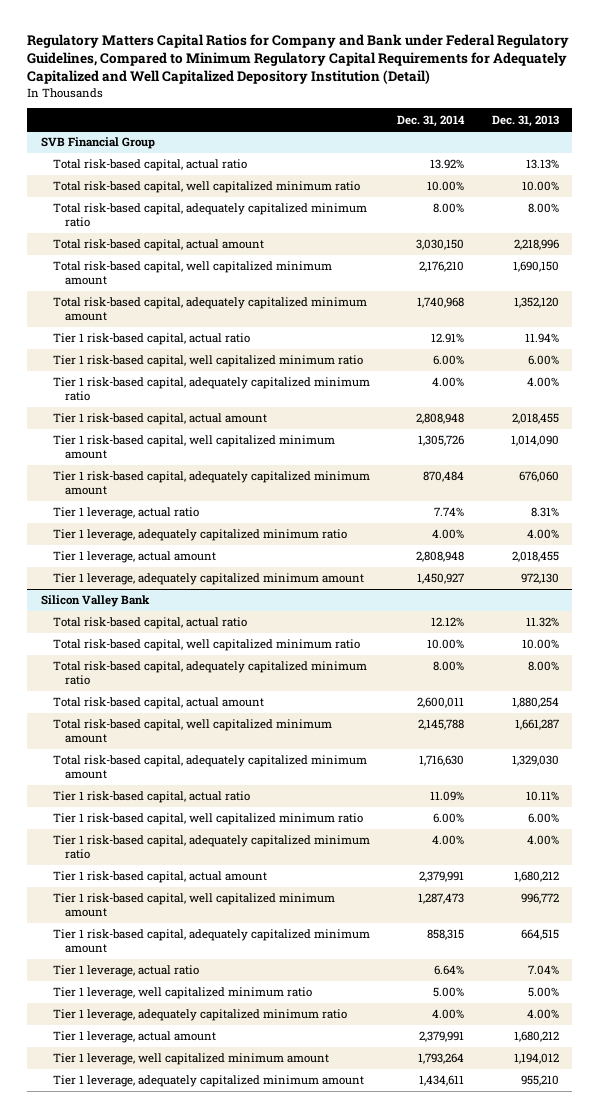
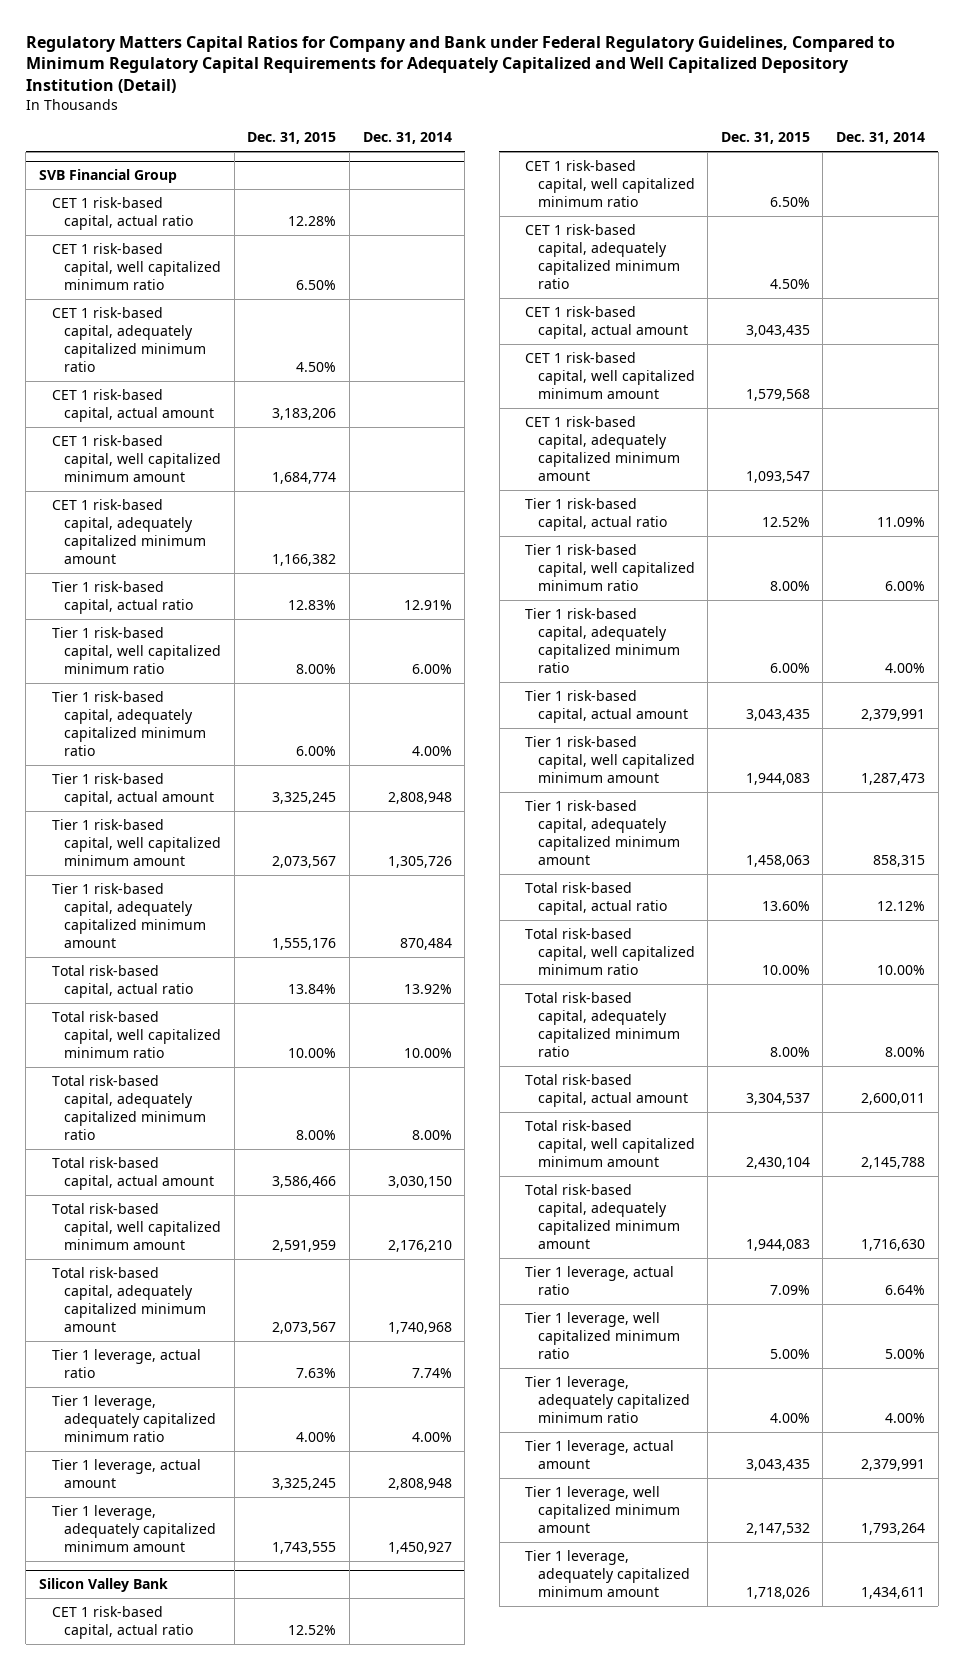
- | Dec. 31, 2014 | Dec. 31, 2013
+ | Dec. 31, 2015 | Dec. 31, 2014
@ SVB Financial Group
+ CET 1 risk-based capital, actual ratio | 12.28% |
+ CET 1 risk-based capital, well capitalized minimum ratio | 6.50% |
+ CET 1 risk-based capital, adequately capitalized minimum ratio | 4.50% |
+ CET 1 risk-based capital, actual amount | 3,183,206 |
+ CET 1 risk-based capital, well capitalized minimum amount | 1,684,774 |
+ CET 1 risk-based capital, adequately capitalized minimum amount | 1,166,382 |
moved down: Total risk-based capital, actual ratio | 13.84% | 13.92%
moved down: Total risk-based capital, well capitalized minimum ratio | 10.00% | 10.00%
moved down: Total risk-based capital, adequately capitalized minimum ratio | 8.00% | 8.00%
moved down: Total risk-based capital, actual amount | 3,586,466 | 3,030,150
moved down: Total risk-based capital, well capitalized minimum amount | 2,591,959 | 2,176,210
moved down: Total risk-based capital, adequately capitalized minimum amount | 2,073,567 | 1,740,968
@ Silicon Valley Bank
+ CET 1 risk-based capital, actual ratio | 12.52% |
+ CET 1 risk-based capital, well capitalized minimum ratio | 6.50% |
+ CET 1 risk-based capital, adequately capitalized minimum ratio | 4.50% |
+ CET 1 risk-based capital, actual amount | 3,043,435 |
+ CET 1 risk-based capital, well capitalized minimum amount | 1,579,568 |
+ CET 1 risk-based capital, adequately capitalized minimum amount | 1,093,547 |
moved down: Total risk-based capital, actual ratio | 13.60% | 12.12%
moved down: Total risk-based capital, well capitalized minimum ratio | 10.00% | 10.00%
moved down: Total risk-based capital, adequately capitalized minimum ratio | 8.00% | 8.00%
moved down: Total risk-based capital, actual amount | 3,304,537 | 2,600,011
moved down: Total risk-based capital, well capitalized minimum amount | 2,430,104 | 2,145,788
moved down: Total risk-based capital, adequately capitalized minimum amount | 1,944,083 | 1,716,630

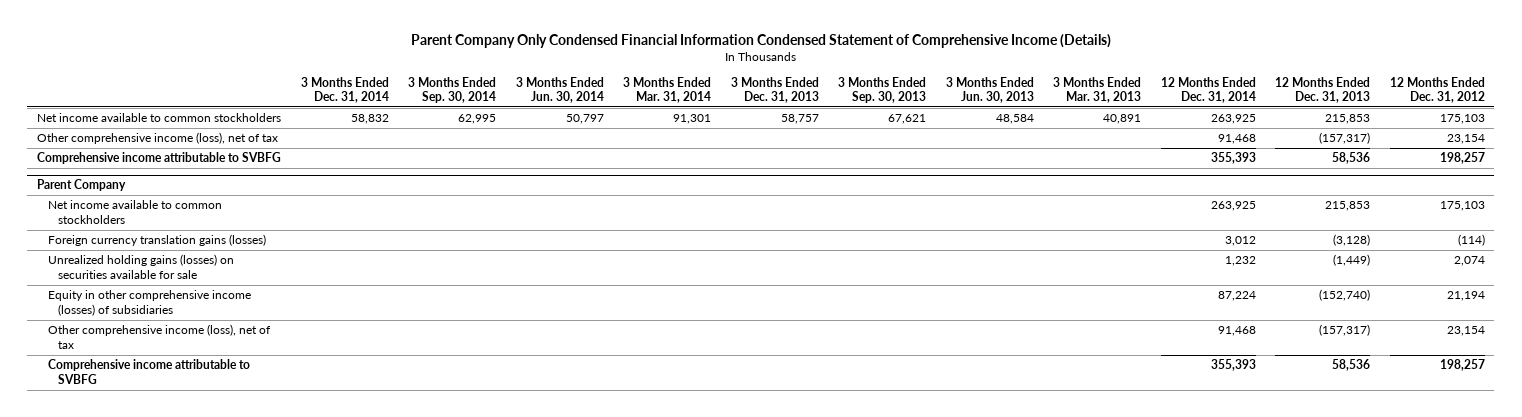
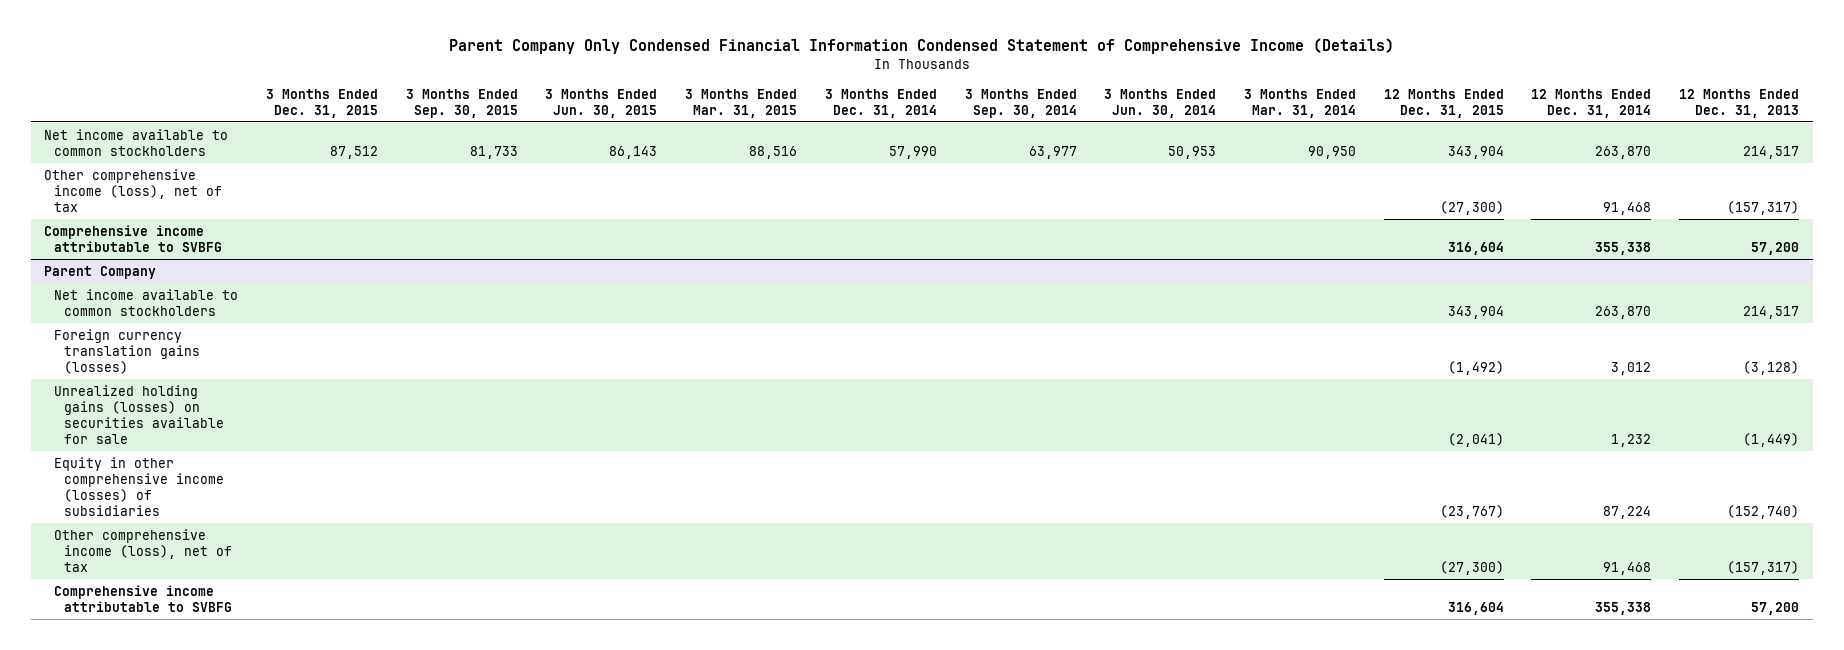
- | 3 Months Ended Dec. 31, 2014 | 3 Months Ended Sep. 30, 2014 | 3 Months Ended Jun. 30, 2014 | 3 Months Ended Mar. 31, 2014 | 3 Months Ended Dec. 31, 2013 | 3 Months Ended Sep. 30, 2013 | 3 Months Ended Jun. 30, 2013 | 3 Months Ended Mar. 31, 2013 | 12 Months Ended Dec. 31, 2014 | 12 Months Ended Dec. 31, 2013 | 12 Months Ended Dec. 31, 2012
+ | 3 Months Ended Dec. 31, 2015 | 3 Months Ended Sep. 30, 2015 | 3 Months Ended Jun. 30, 2015 | 3 Months Ended Mar. 31, 2015 | 3 Months Ended Dec. 31, 2014 | 3 Months Ended Sep. 30, 2014 | 3 Months Ended Jun. 30, 2014 | 3 Months Ended Mar. 31, 2014 | 12 Months Ended Dec. 31, 2015 | 12 Months Ended Dec. 31, 2014 | 12 Months Ended Dec. 31, 2013
- Net income available to common stockholders | 58,832 | 62,995 | 50,797 | 91,301 | 58,757 | 67,621 | 48,584 | 40,891 | 263,925 | 215,853 | 175,103
+ Net income available to common stockholders | 87,512 | 81,733 | 86,143 | 88,516 | 57,990 | 63,977 | 50,953 | 90,950 | 343,904 | 263,870 | 214,517
- Comprehensive income attributable to SVBFG | | | | | | | | | 355,393 | 58,536 | 198,257
+ Comprehensive income attributable to SVBFG | | | | | | | | | 316,604 | 355,338 | 57,200
@ Parent Company
- Net income available to common stockholders | | | | | | | | | 263,925 | 215,853 | 175,103
+ Net income available to common stockholders | | | | | | | | | 343,904 | 263,870 | 214,517
- Comprehensive income attributable to SVBFG | | | | | | | | | 355,393 | 58,536 | 198,257
+ Comprehensive income attributable to SVBFG | | | | | | | | | 316,604 | 355,338 | 57,200

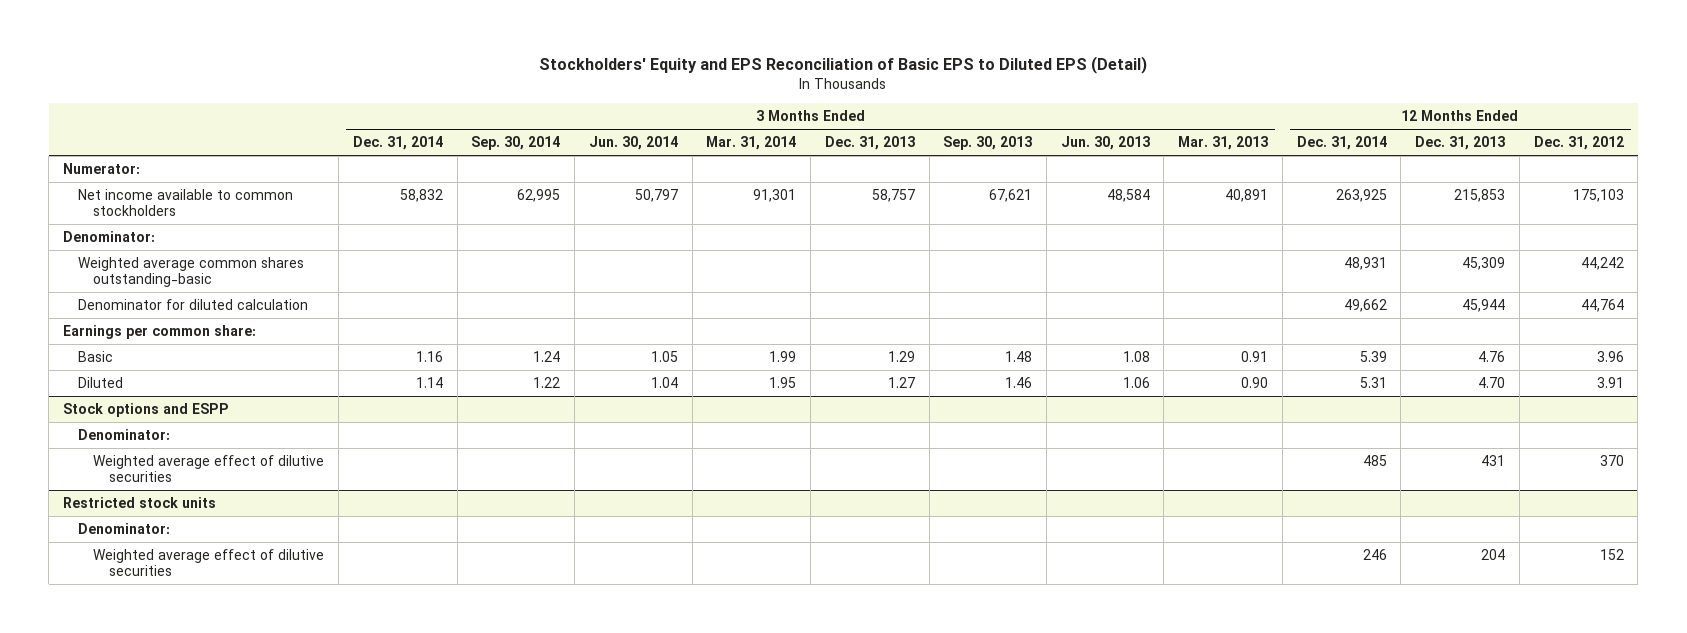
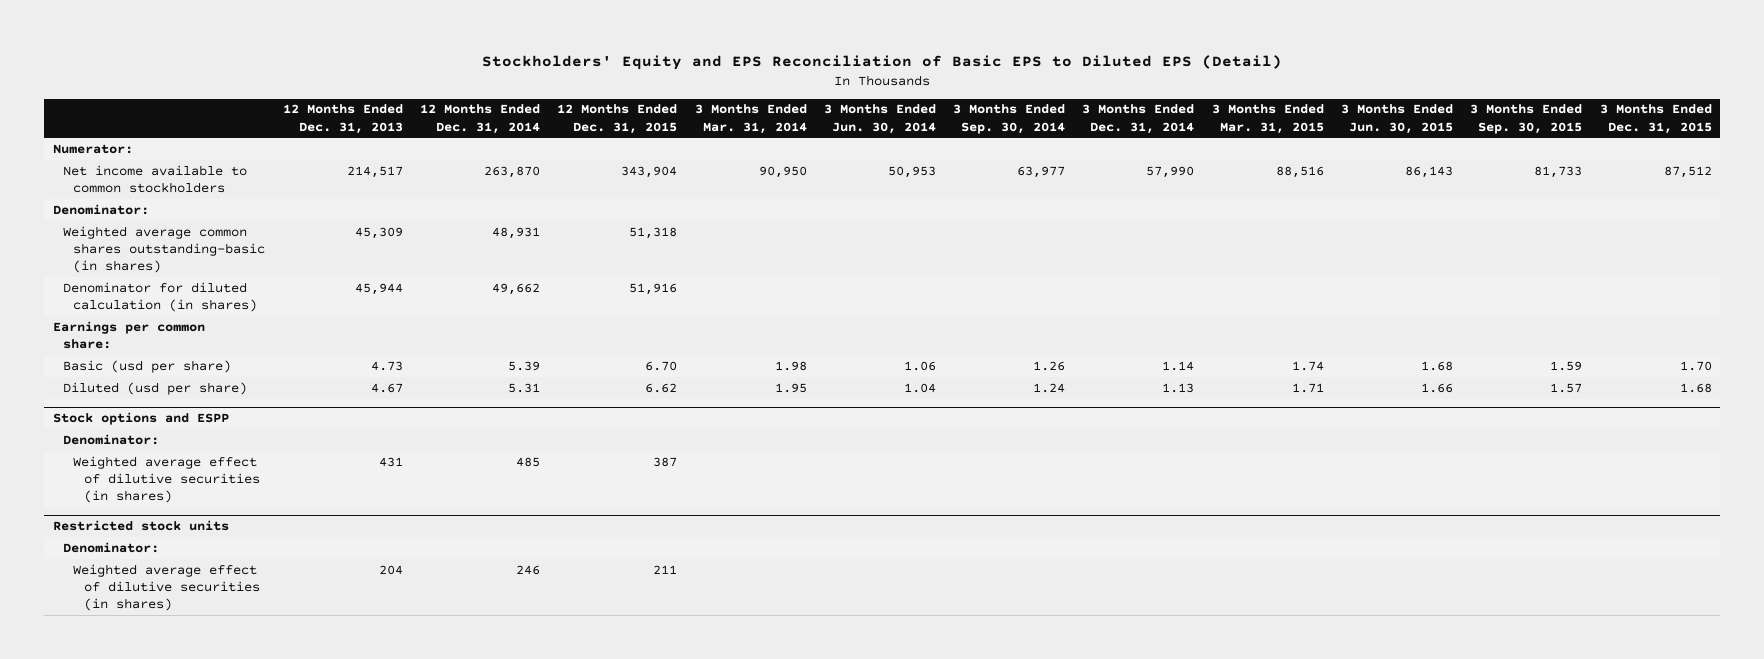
- | 3 Months Ended Dec. 31, 2014 | 3 Months Ended Sep. 30, 2014 | 3 Months Ended Jun. 30, 2014 | 3 Months Ended Mar. 31, 2014 | 3 Months Ended Dec. 31, 2013 | 3 Months Ended Sep. 30, 2013 | 3 Months Ended Jun. 30, 2013 | 3 Months Ended Mar. 31, 2013 | 12 Months Ended Dec. 31, 2014 | 12 Months Ended Dec. 31, 2013 | 12 Months Ended Dec. 31, 2012
+ | 12 Months Ended Dec. 31, 2013 | 12 Months Ended Dec. 31, 2014 | 12 Months Ended Dec. 31, 2015 | 3 Months Ended Mar. 31, 2014 | 3 Months Ended Jun. 30, 2014 | 3 Months Ended Sep. 30, 2014 | 3 Months Ended Dec. 31, 2014 | 3 Months Ended Mar. 31, 2015 | 3 Months Ended Jun. 30, 2015 | 3 Months Ended Sep. 30, 2015 | 3 Months Ended Dec. 31, 2015
- Net income available to common stockholders | 58,832 | 62,995 | 50,797 | 91,301 | 58,757 | 67,621 | 48,584 | 40,891 | 263,925 | 215,853 | 175,103
+ Net income available to common stockholders | 214,517 | 263,870 | 343,904 | 90,950 | 50,953 | 63,977 | 57,990 | 88,516 | 86,143 | 81,733 | 87,512
- Weighted average common shares outstanding-basic | | | | | | | | | 48,931 | 45,309 | 44,242
- Denominator for diluted calculation | | | | | | | | | 49,662 | 45,944 | 44,764
+ Weighted average common shares outstanding-basic (in shares) | 45,309 | 48,931 | 51,318 | | | | | | | |
+ Denominator for diluted calculation (in shares) | 45,944 | 49,662 | 51,916 | | | | | | | |
- Basic | 1.16 | 1.24 | 1.05 | 1.99 | 1.29 | 1.48 | 1.08 | 0.91 | 5.39 | 4.76 | 3.96
- Diluted | 1.14 | 1.22 | 1.04 | 1.95 | 1.27 | 1.46 | 1.06 | 0.90 | 5.31 | 4.70 | 3.91
+ Basic (usd per share) | 4.73 | 5.39 | 6.70 | 1.98 | 1.06 | 1.26 | 1.14 | 1.74 | 1.68 | 1.59 | 1.70
+ Diluted (usd per share) | 4.67 | 5.31 | 6.62 | 1.95 | 1.04 | 1.24 | 1.13 | 1.71 | 1.66 | 1.57 | 1.68
@ Stock options and ESPP
- Weighted average effect of dilutive securities | | | | | | | | | 485 | 431 | 370
+ Weighted average effect of dilutive securities (in shares) | 431 | 485 | 387 | | | | | | | |
@ Restricted stock units
- Weighted average effect of dilutive securities | | | | | | | | | 246 | 204 | 152
+ Weighted average effect of dilutive securities (in shares) | 204 | 246 | 211 | | | | | | | |

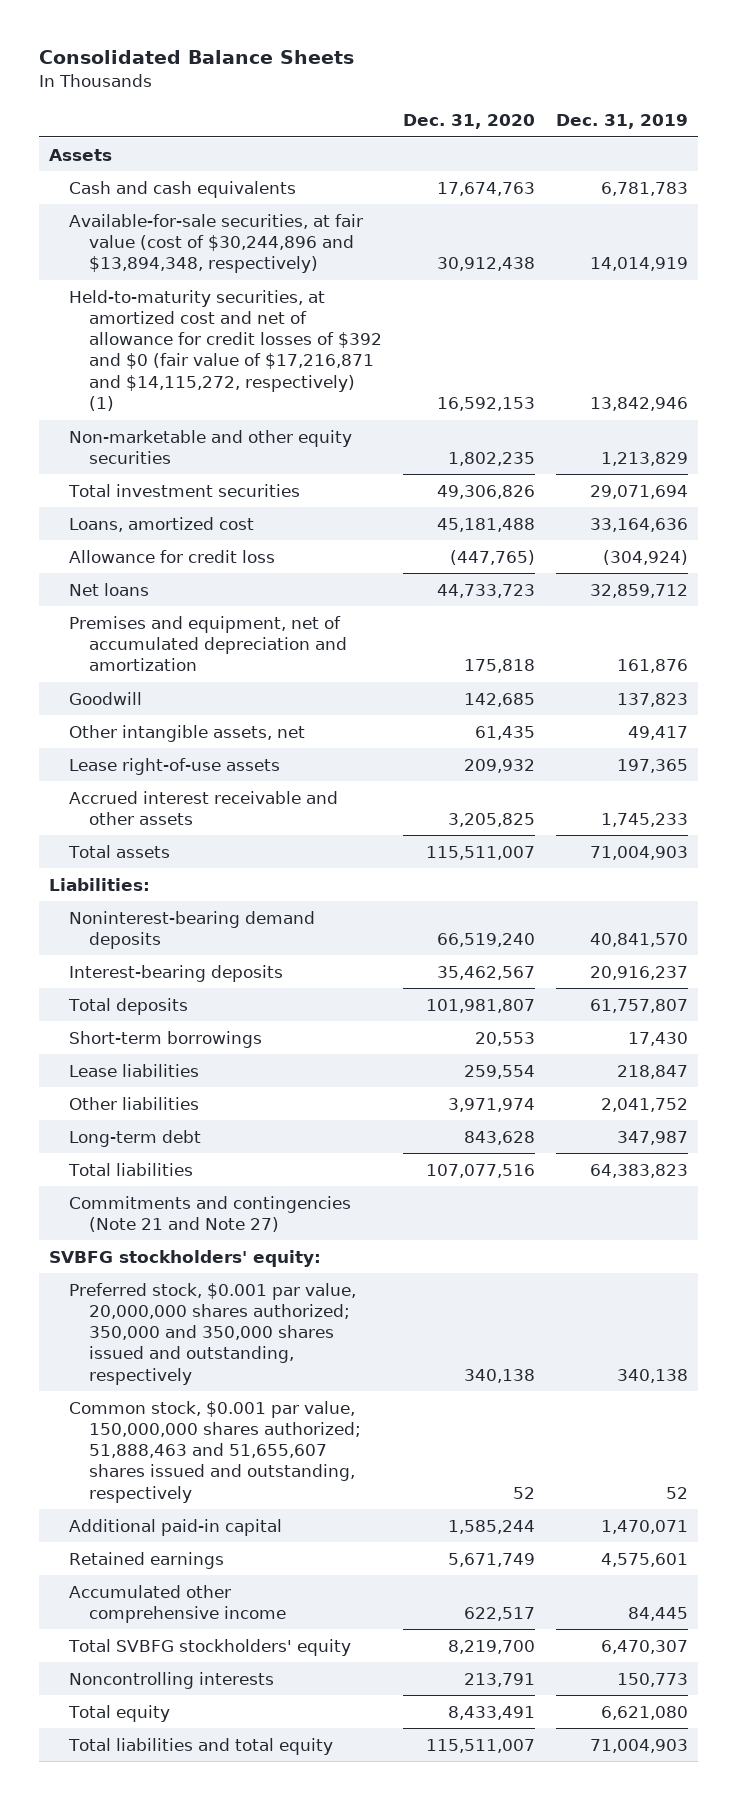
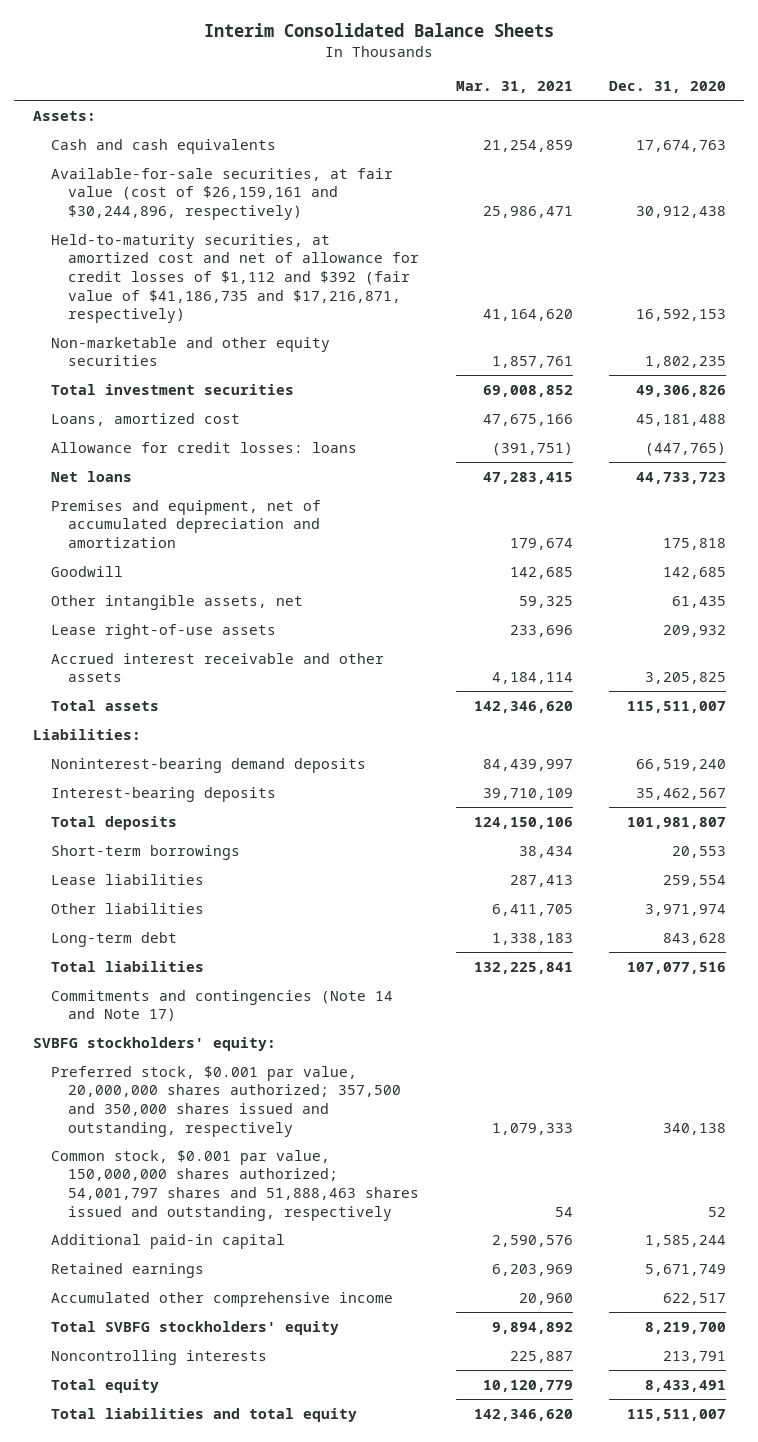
- Consolidated Balance Sheets
+ Interim Consolidated Balance Sheets
- | Dec. 31, 2020 | Dec. 31, 2019
+ | Mar. 31, 2021 | Dec. 31, 2020
- Assets
+ Assets:
- Available-for-sale securities, at fair value (cost of $30,244,896 and $13,894,348, respectively) | 30,912,438 | 14,014,919
- Held-to-maturity securities, at amortized cost and net of allowance for credit losses of $392 and $0 (fair value of $17,216,871 and $14,115,272, respectively) (1) | 16,592,153 | 13,842,946
+ Available-for-sale securities, at fair value (cost of $26,159,161 and $30,244,896, respectively) | 25,986,471 | 30,912,438
+ Held-to-maturity securities, at amortized cost and net of allowance for credit losses of $1,112 and $392 (fair value of $41,186,735 and $17,216,871, respectively) | 41,164,620 | 16,592,153
- Allowance for credit loss | (447,765) | (304,924)
+ Allowance for credit losses: loans | (391,751) | (447,765)
- Commitments and contingencies (Note 21 and Note 27)
+ Commitments and contingencies (Note 14 and Note 17)
- Preferred stock, $0.001 par value, 20,000,000 shares authorized; 350,000 and 350,000 shares issued and outstanding, respectively | 340,138 | 340,138
- Common stock, $0.001 par value, 150,000,000 shares authorized; 51,888,463 and 51,655,607 shares issued and outstanding, respectively | 52 | 52
+ Preferred stock, $0.001 par value, 20,000,000 shares authorized; 357,500 and 350,000 shares issued and outstanding, respectively | 1,079,333 | 340,138
+ Common stock, $0.001 par value, 150,000,000 shares authorized; 54,001,797 shares and 51,888,463 shares issued and outstanding, respectively | 54 | 52

